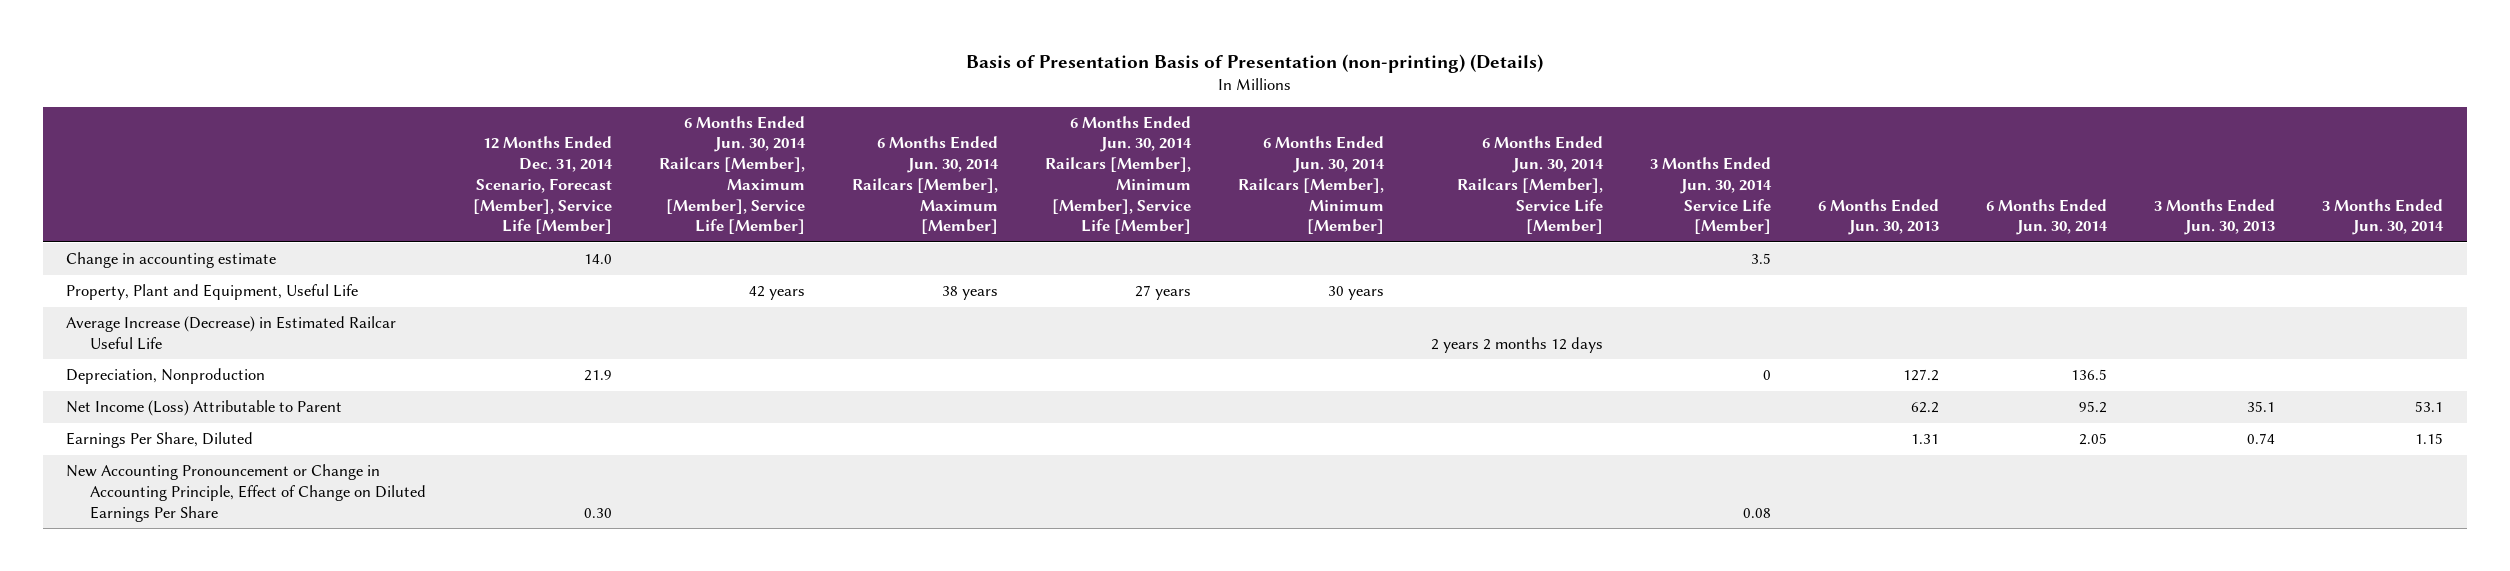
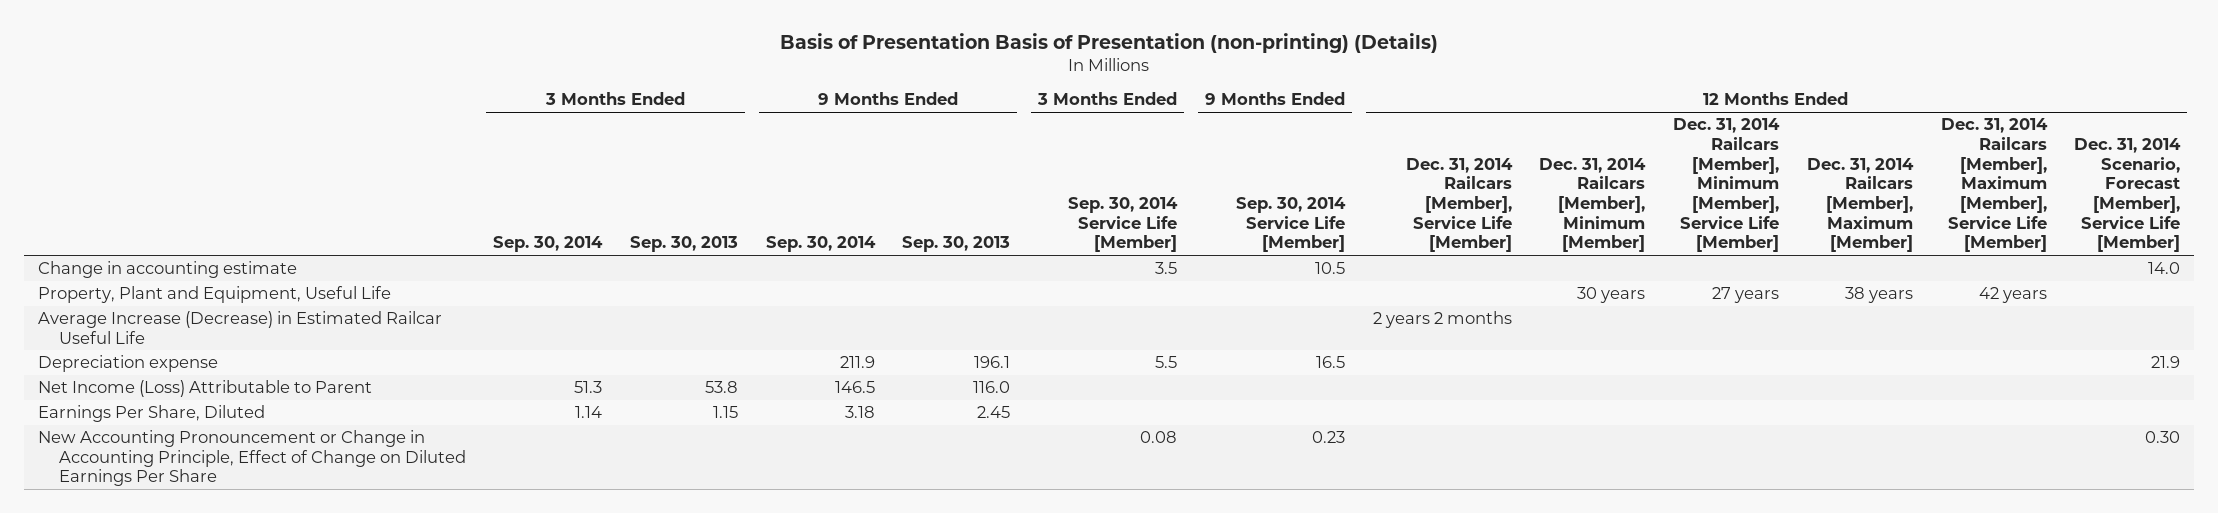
- | 12 Months Ended Dec. 31, 2014 Scenario, Forecast [Member], Service Life [Member] | 6 Months Ended Jun. 30, 2014 Railcars [Member], Maximum [Member], Service Life [Member] | 6 Months Ended Jun. 30, 2014 Railcars [Member], Maximum [Member] | 6 Months Ended Jun. 30, 2014 Railcars [Member], Minimum [Member], Service Life [Member] | 6 Months Ended Jun. 30, 2014 Railcars [Member], Minimum [Member] | 6 Months Ended Jun. 30, 2014 Railcars [Member], Service Life [Member] | 3 Months Ended Jun. 30, 2014 Service Life [Member] | 6 Months Ended Jun. 30, 2013 | 6 Months Ended Jun. 30, 2014 | 3 Months Ended Jun. 30, 2013 | 3 Months Ended Jun. 30, 2014
+ | 3 Months Ended Sep. 30, 2014 | 3 Months Ended Sep. 30, 2013 | 9 Months Ended Sep. 30, 2014 | 9 Months Ended Sep. 30, 2013 | 3 Months Ended Sep. 30, 2014 Service Life [Member] | 9 Months Ended Sep. 30, 2014 Service Life [Member] | 12 Months Ended Dec. 31, 2014 Railcars [Member], Service Life [Member] | 12 Months Ended Dec. 31, 2014 Railcars [Member], Minimum [Member] | 12 Months Ended Dec. 31, 2014 Railcars [Member], Minimum [Member], Service Life [Member] | 12 Months Ended Dec. 31, 2014 Railcars [Member], Maximum [Member] | 12 Months Ended Dec. 31, 2014 Railcars [Member], Maximum [Member], Service Life [Member] | 12 Months Ended Dec. 31, 2014 Scenario, Forecast [Member], Service Life [Member]
- Depreciation, Nonproduction | 21.9 | | | | | | 0 | 127.2 | 136.5 | |
+ Depreciation expense | | | 211.9 | 196.1 | 5.5 | 16.5 | | | | | | 21.9

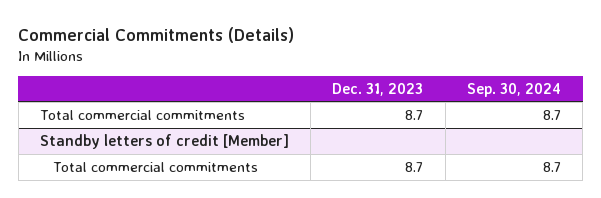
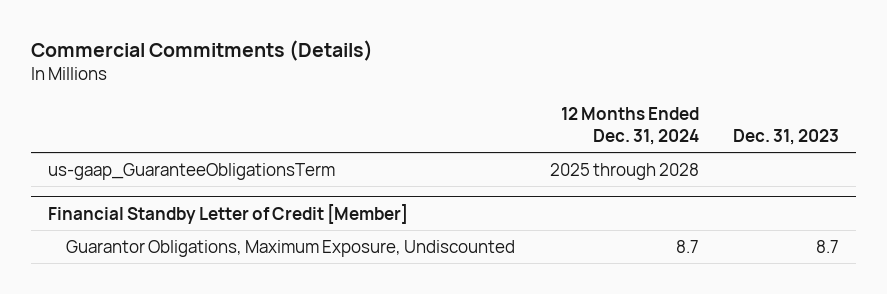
- | Dec. 31, 2023 | Sep. 30, 2024
+ | 12 Months Ended Dec. 31, 2024 | Dec. 31, 2023
- Total commercial commitments | 8.7 | 8.7
- Standby letters of credit [Member]
- Total commercial commitments | 8.7 | 8.7
+ us-gaap_GuaranteeObligationsTerm | 2025 through 2028 |
+ Financial Standby Letter of Credit [Member]
+ Guarantor Obligations, Maximum Exposure, Undiscounted | 8.7 | 8.7

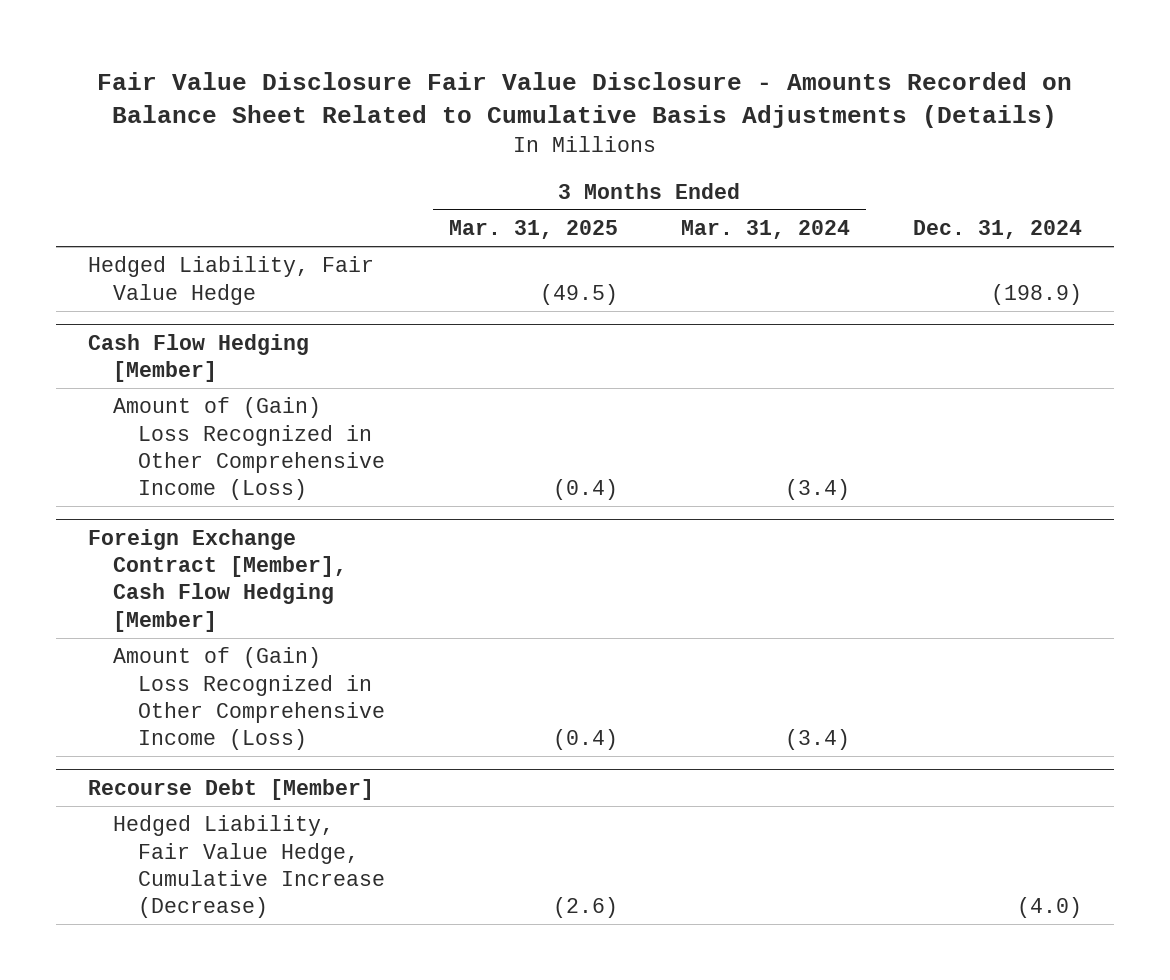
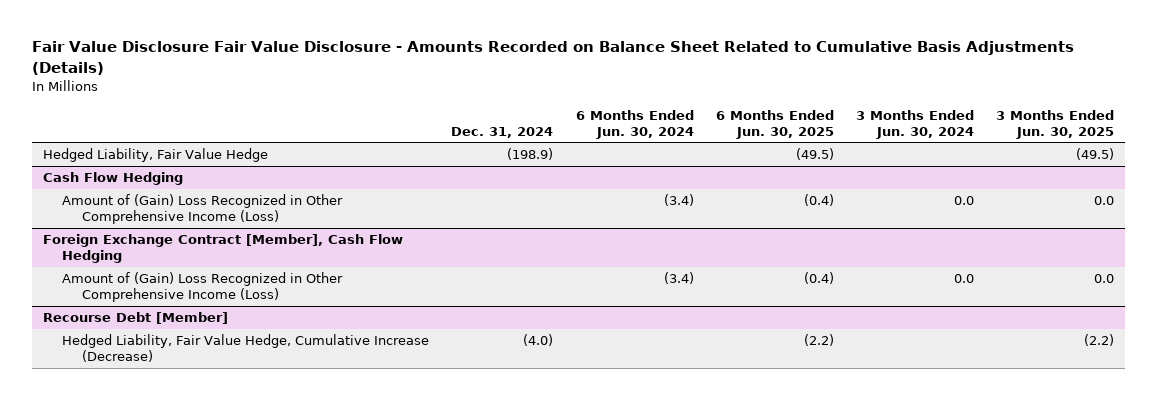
- | 3 Months Ended Mar. 31, 2025 | 3 Months Ended Mar. 31, 2024 | Dec. 31, 2024
+ | Dec. 31, 2024 | 6 Months Ended Jun. 30, 2024 | 6 Months Ended Jun. 30, 2025 | 3 Months Ended Jun. 30, 2024 | 3 Months Ended Jun. 30, 2025
- Cash Flow Hedging [Member]
+ Cash Flow Hedging
- Foreign Exchange Contract [Member], Cash Flow Hedging [Member]
+ Foreign Exchange Contract [Member], Cash Flow Hedging

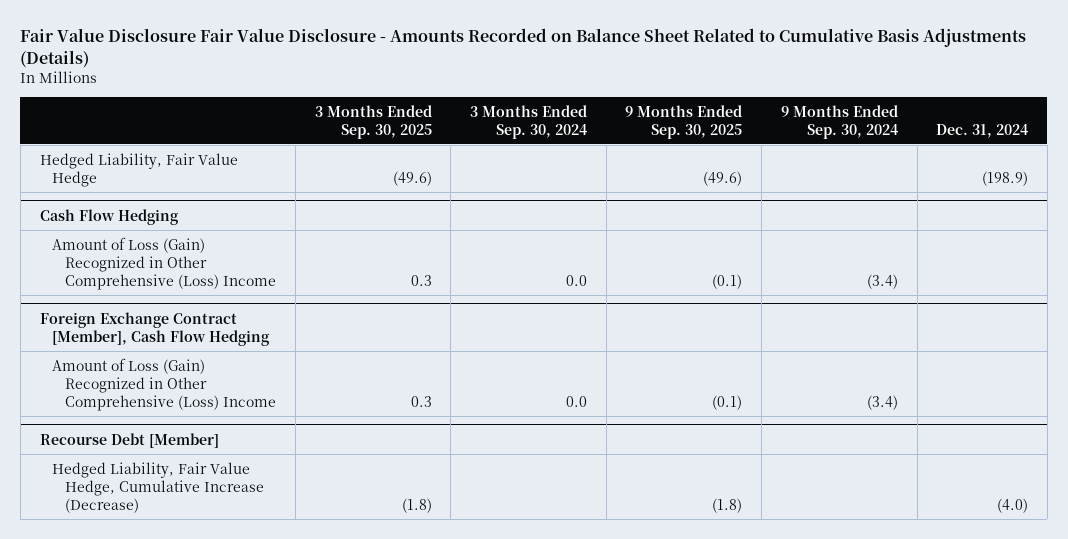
- | Dec. 31, 2024 | 6 Months Ended Jun. 30, 2024 | 6 Months Ended Jun. 30, 2025 | 3 Months Ended Jun. 30, 2024 | 3 Months Ended Jun. 30, 2025
+ | 3 Months Ended Sep. 30, 2025 | 3 Months Ended Sep. 30, 2024 | 9 Months Ended Sep. 30, 2025 | 9 Months Ended Sep. 30, 2024 | Dec. 31, 2024
@ Cash Flow Hedging
- Amount of (Gain) Loss Recognized in Other Comprehensive Income (Loss) | | (3.4) | (0.4) | 0.0 | 0.0
+ Amount of Loss (Gain) Recognized in Other Comprehensive (Loss) Income | 0.3 | 0.0 | (0.1) | (3.4) |
@ Foreign Exchange Contract [Member], Cash Flow Hedging
- Amount of (Gain) Loss Recognized in Other Comprehensive Income (Loss) | | (3.4) | (0.4) | 0.0 | 0.0
+ Amount of Loss (Gain) Recognized in Other Comprehensive (Loss) Income | 0.3 | 0.0 | (0.1) | (3.4) |

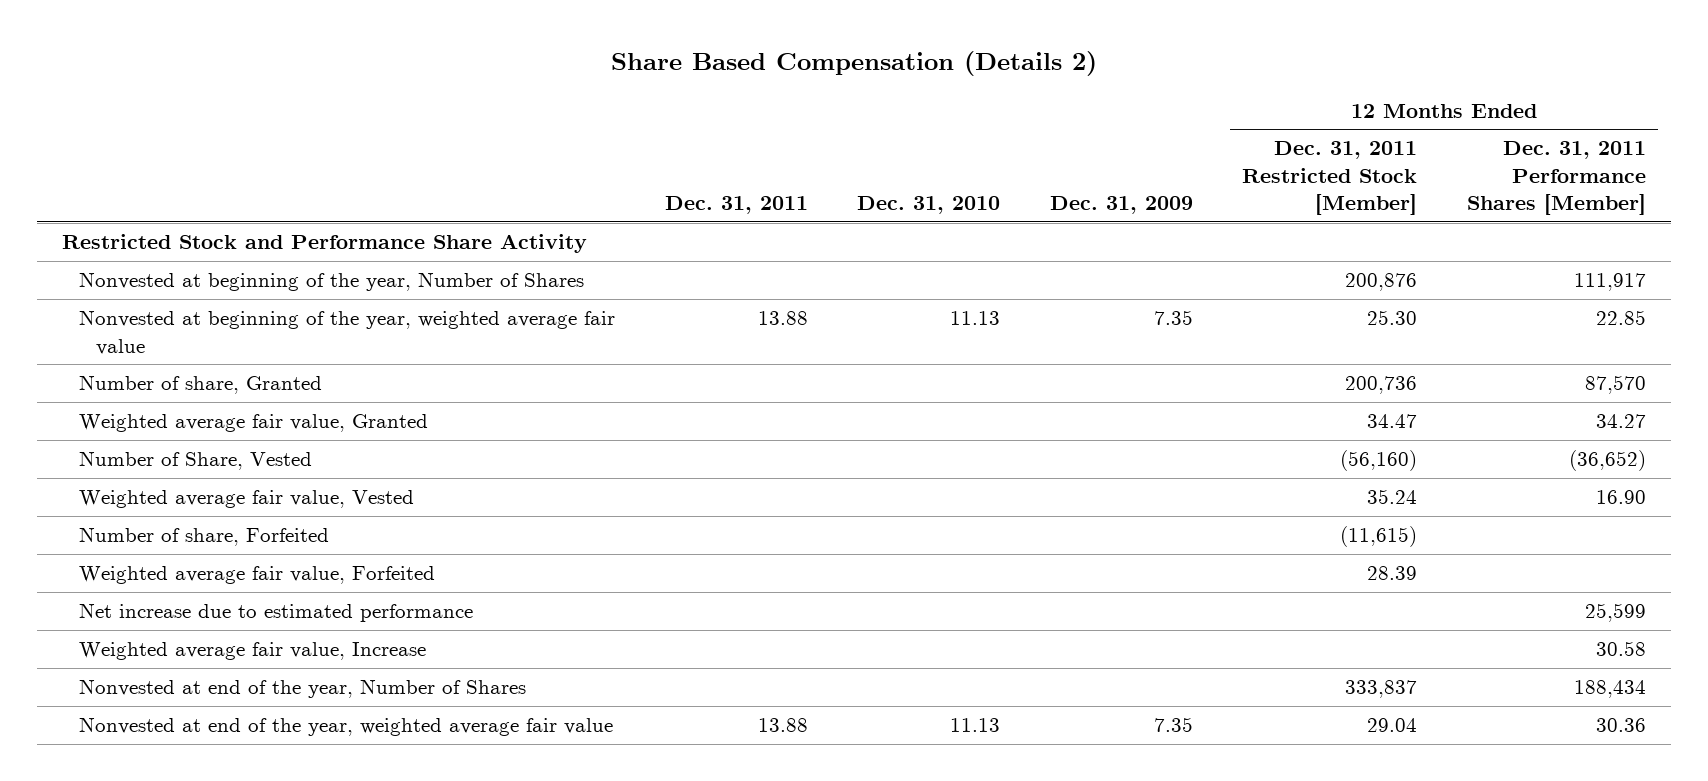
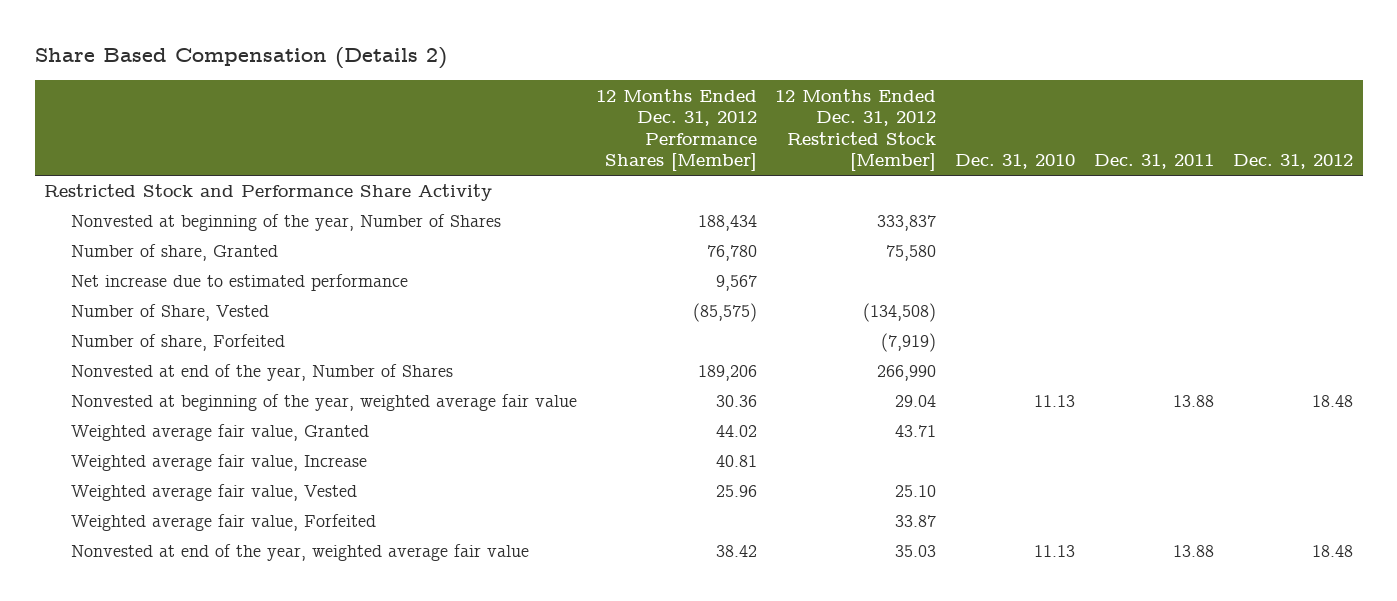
- | Dec. 31, 2011 | Dec. 31, 2010 | Dec. 31, 2009 | 12 Months Ended Dec. 31, 2011 Restricted Stock [Member] | 12 Months Ended Dec. 31, 2011 Performance Shares [Member]
+ | 12 Months Ended Dec. 31, 2012 Performance Shares [Member] | 12 Months Ended Dec. 31, 2012 Restricted Stock [Member] | Dec. 31, 2010 | Dec. 31, 2011 | Dec. 31, 2012
moved up: Net increase due to estimated performance | 9,567 | | | |
moved down: Nonvested at beginning of the year, weighted average fair value | 30.36 | 29.04 | 11.13 | 13.88 | 18.48
moved down: Weighted average fair value, Granted | 44.02 | 43.71 | | |
moved down: Weighted average fair value, Increase | 40.81 | | | |
moved down: Weighted average fair value, Vested | 25.96 | 25.10 | | |
moved down: Weighted average fair value, Forfeited | | 33.87 | | |

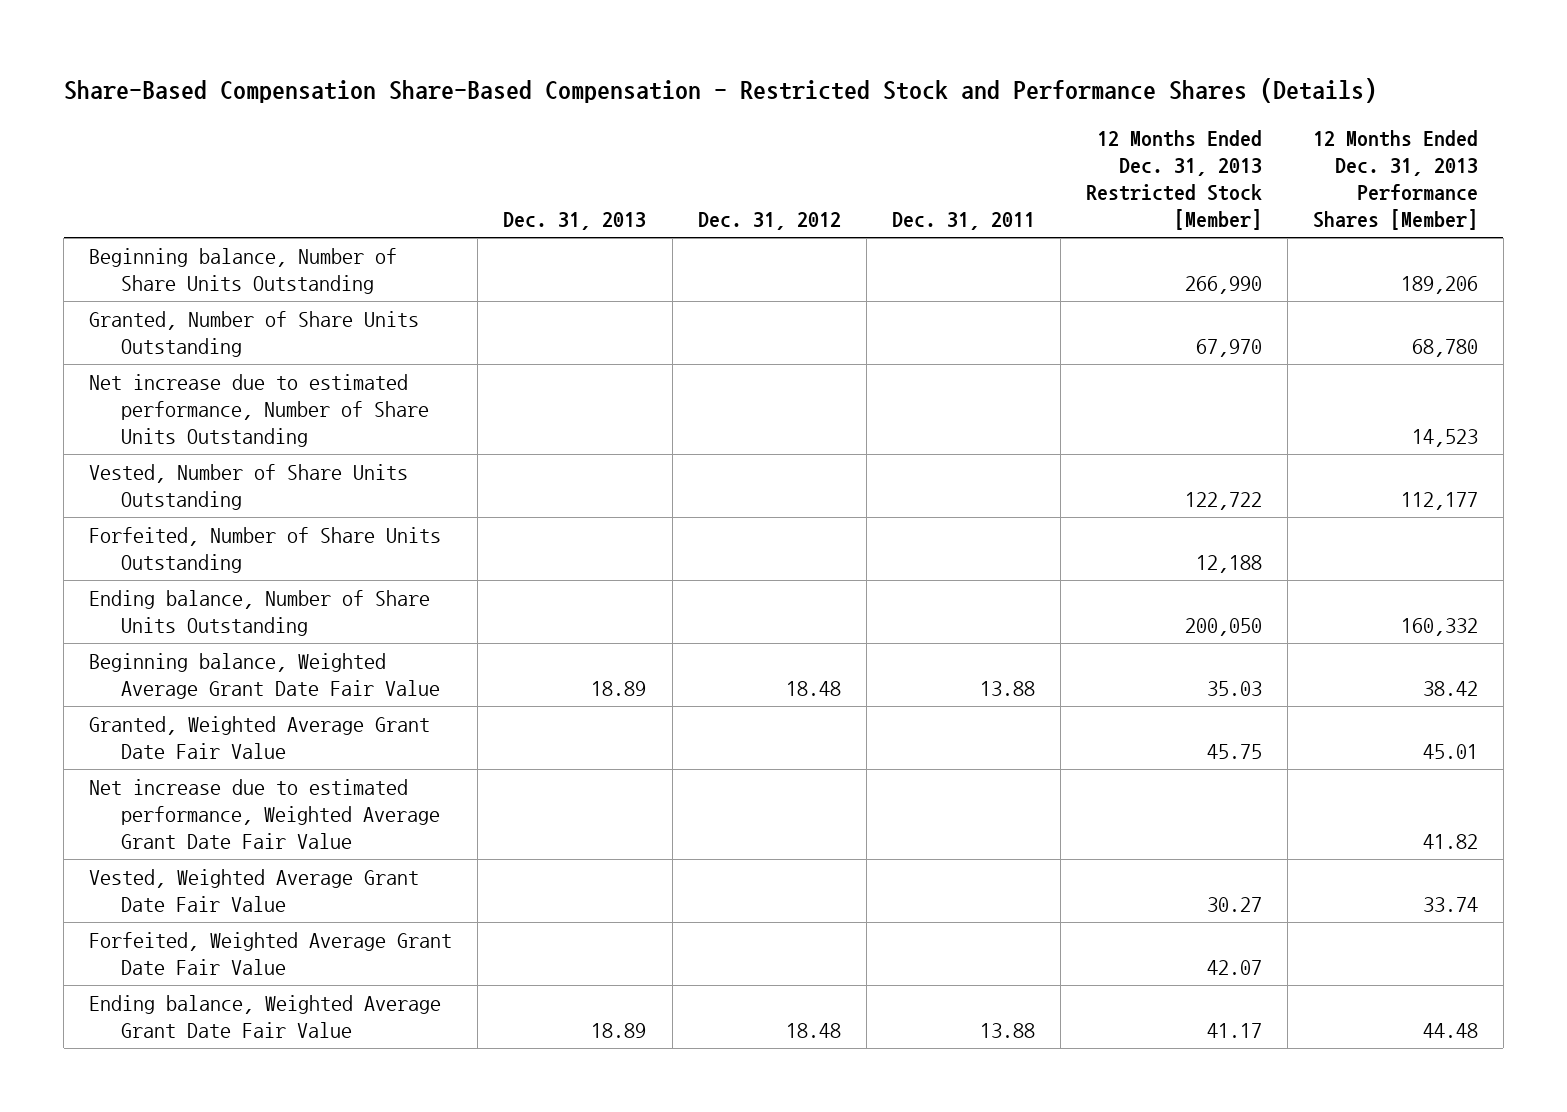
- Share Based Compensation (Details 2)
+ Share-Based Compensation Share-Based Compensation - Restricted Stock and Performance Shares (Details)
- | 12 Months Ended Dec. 31, 2012 Performance Shares [Member] | 12 Months Ended Dec. 31, 2012 Restricted Stock [Member] | Dec. 31, 2010 | Dec. 31, 2011 | Dec. 31, 2012
+ | Dec. 31, 2013 | Dec. 31, 2012 | Dec. 31, 2011 | 12 Months Ended Dec. 31, 2013 Restricted Stock [Member] | 12 Months Ended Dec. 31, 2013 Performance Shares [Member]
- Restricted Stock and Performance Share Activity
- Nonvested at beginning of the year, Number of Shares | 188,434 | 333,837 | | |
- Number of share, Granted | 76,780 | 75,580 | | |
- Net increase due to estimated performance | 9,567 | | | |
- Number of Share, Vested | (85,575) | (134,508) | | |
- Number of share, Forfeited | | (7,919) | | |
- Nonvested at end of the year, Number of Shares | 189,206 | 266,990 | | |
- Nonvested at beginning of the year, weighted average fair value | 30.36 | 29.04 | 11.13 | 13.88 | 18.48
- Weighted average fair value, Granted | 44.02 | 43.71 | | |
- Weighted average fair value, Increase | 40.81 | | | |
- Weighted average fair value, Vested | 25.96 | 25.10 | | |
- Weighted average fair value, Forfeited | | 33.87 | | |
- Nonvested at end of the year, weighted average fair value | 38.42 | 35.03 | 11.13 | 13.88 | 18.48
+ Beginning balance, Number of Share Units Outstanding | | | | 266,990 | 189,206
+ Granted, Number of Share Units Outstanding | | | | 67,970 | 68,780
+ Net increase due to estimated performance, Number of Share Units Outstanding | | | | | 14,523
+ Vested, Number of Share Units Outstanding | | | | 122,722 | 112,177
+ Forfeited, Number of Share Units Outstanding | | | | 12,188 |
+ Ending balance, Number of Share Units Outstanding | | | | 200,050 | 160,332
+ Beginning balance, Weighted Average Grant Date Fair Value | 18.89 | 18.48 | 13.88 | 35.03 | 38.42
+ Granted, Weighted Average Grant Date Fair Value | | | | 45.75 | 45.01
+ Net increase due to estimated performance, Weighted Average Grant Date Fair Value | | | | | 41.82
+ Vested, Weighted Average Grant Date Fair Value | | | | 30.27 | 33.74
+ Forfeited, Weighted Average Grant Date Fair Value | | | | 42.07 |
+ Ending balance, Weighted Average Grant Date Fair Value | 18.89 | 18.48 | 13.88 | 41.17 | 44.48

